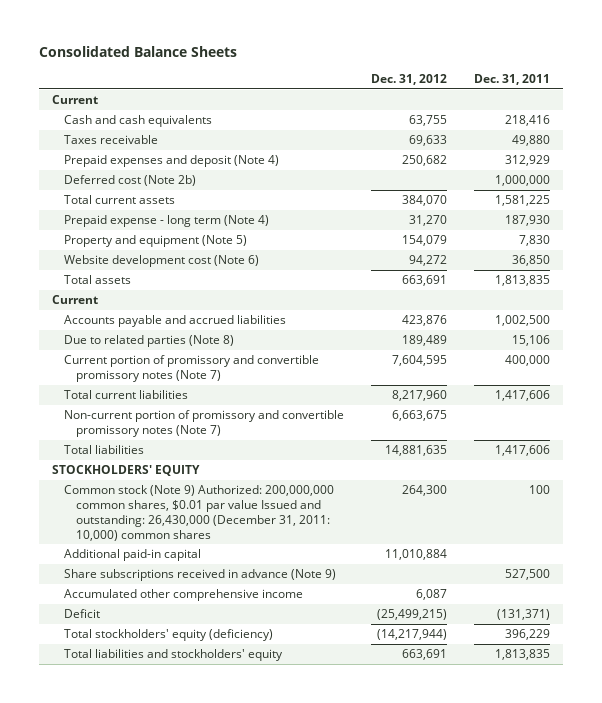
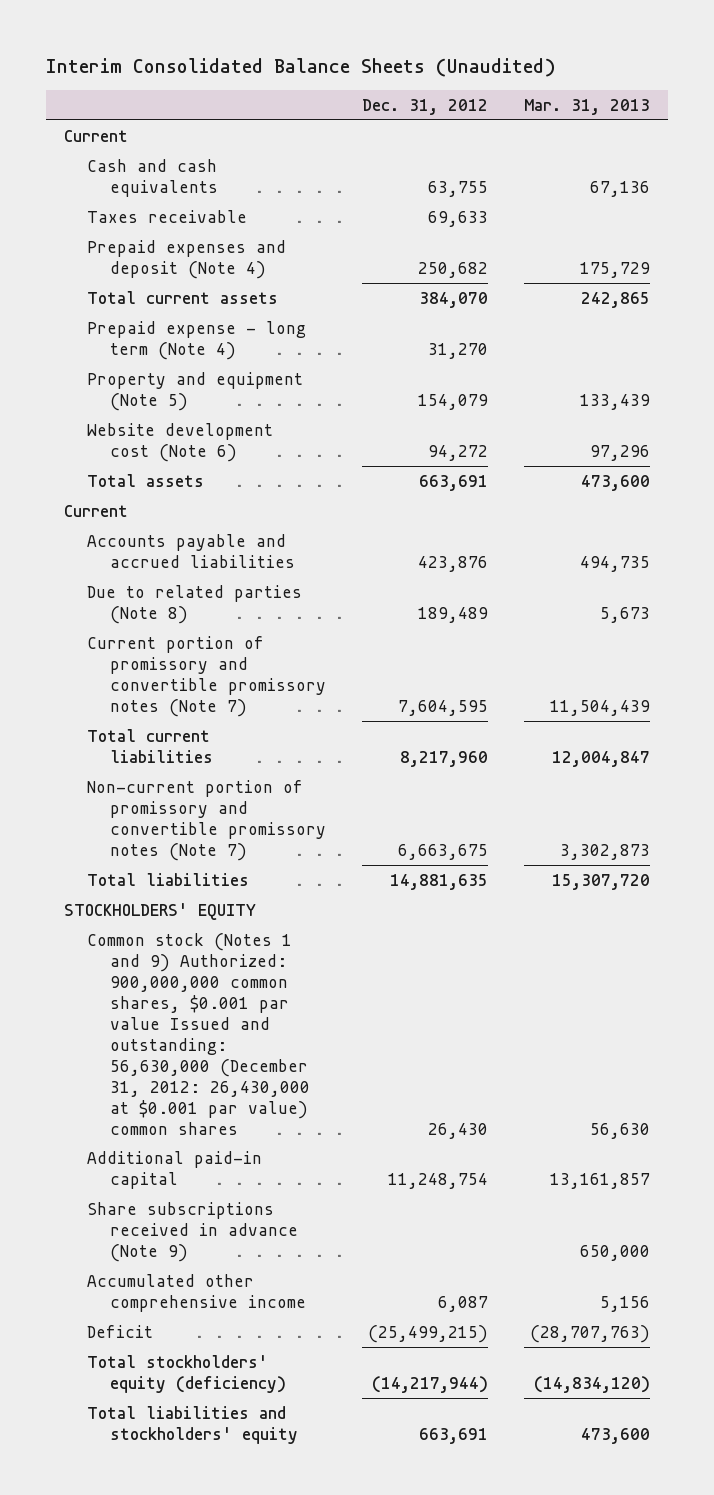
- Consolidated Balance Sheets
+ Interim Consolidated Balance Sheets (Unaudited)
- | Dec. 31, 2012 | Dec. 31, 2011
+ | Dec. 31, 2012 | Mar. 31, 2013
- Deferred cost (Note 2b) | | 1,000,000
- Common stock (Note 9) Authorized: 200,000,000 common shares, $0.01 par value Issued and outstanding: 26,430,000 (December 31, 2011: 10,000) common shares | 264,300 | 100
- Additional paid-in capital | 11,010,884 |
+ Common stock (Notes 1 and 9) Authorized: 900,000,000 common shares, $0.001 par value Issued and outstanding: 56,630,000 (December 31, 2012: 26,430,000 at $0.001 par value) common shares | 26,430 | 56,630
+ Additional paid-in capital | 11,248,754 | 13,161,857

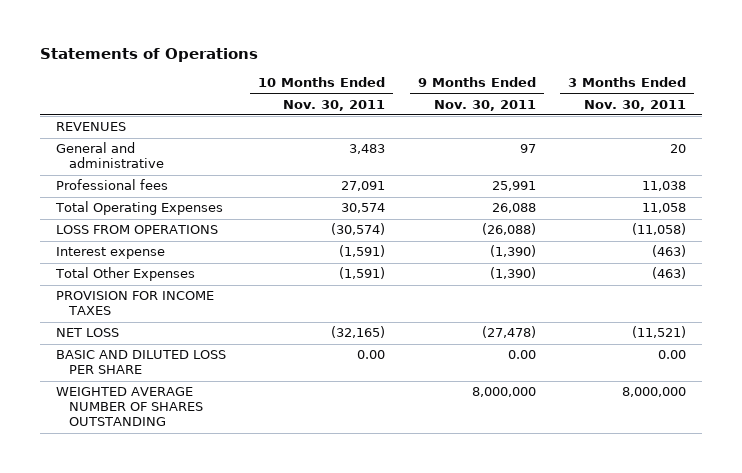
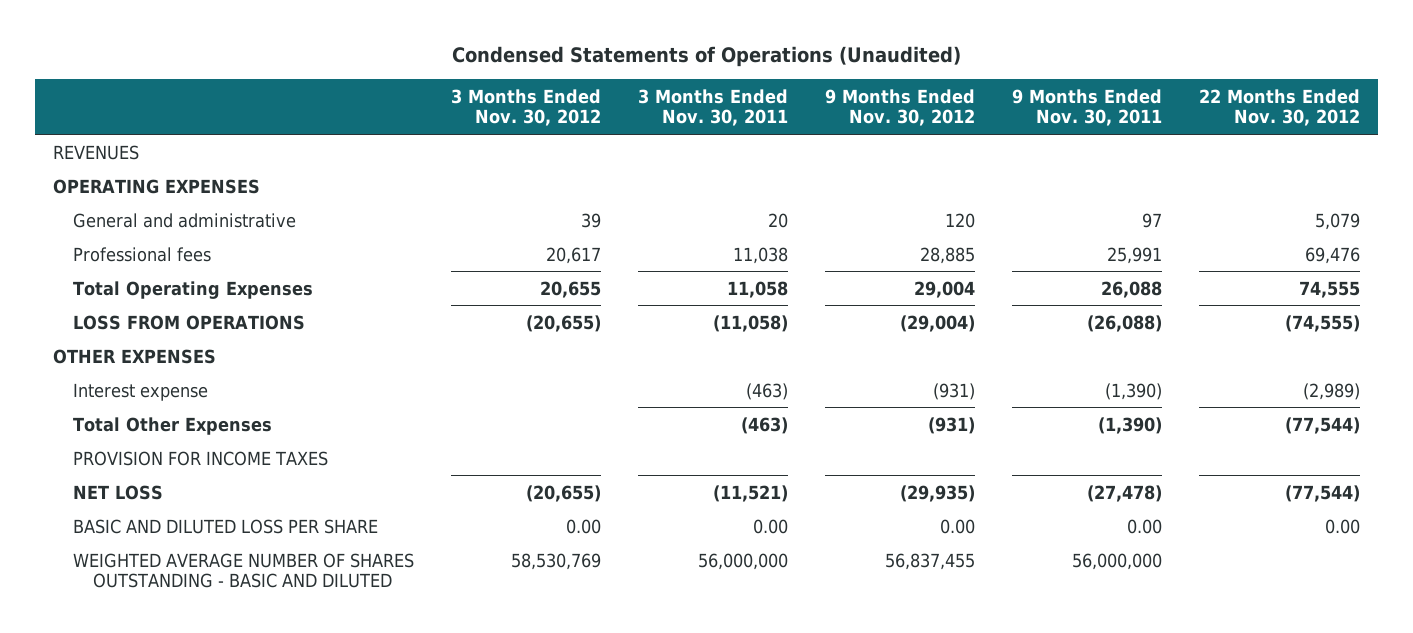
- Statements of Operations
+ Condensed Statements of Operations (Unaudited)
- | 10 Months Ended Nov. 30, 2011 | 9 Months Ended Nov. 30, 2011 | 3 Months Ended Nov. 30, 2011
+ | 3 Months Ended Nov. 30, 2012 | 3 Months Ended Nov. 30, 2011 | 9 Months Ended Nov. 30, 2012 | 9 Months Ended Nov. 30, 2011 | 22 Months Ended Nov. 30, 2012
+ OPERATING EXPENSES
+ OTHER EXPENSES
- WEIGHTED AVERAGE NUMBER OF SHARES OUTSTANDING | | 8,000,000 | 8,000,000
+ WEIGHTED AVERAGE NUMBER OF SHARES OUTSTANDING - BASIC AND DILUTED | 58,530,769 | 56,000,000 | 56,837,455 | 56,000,000 |

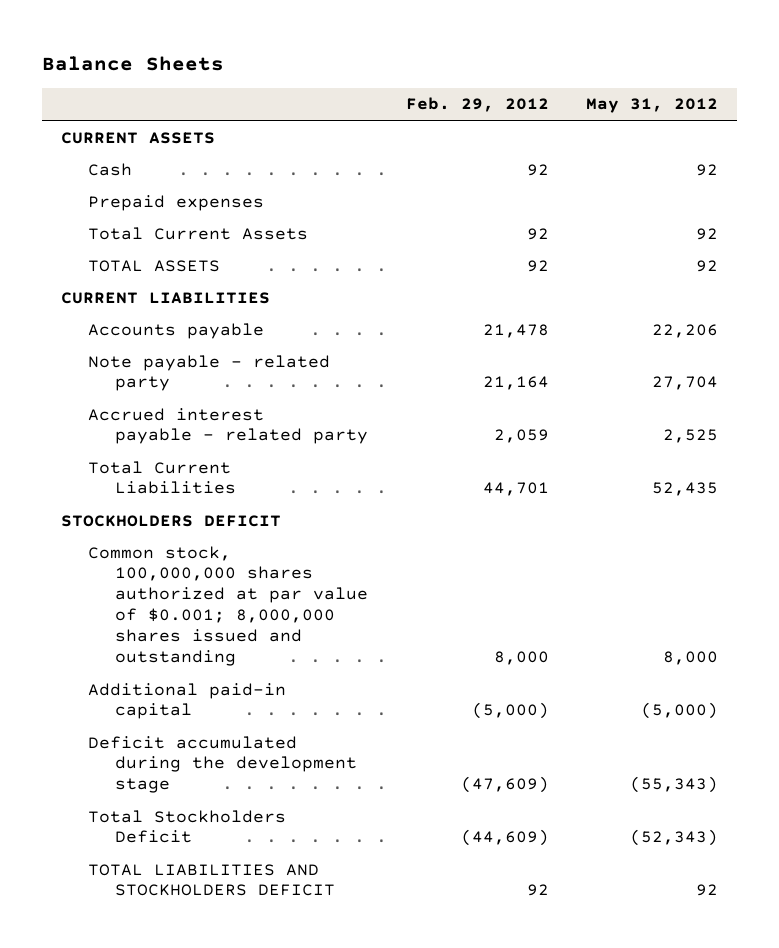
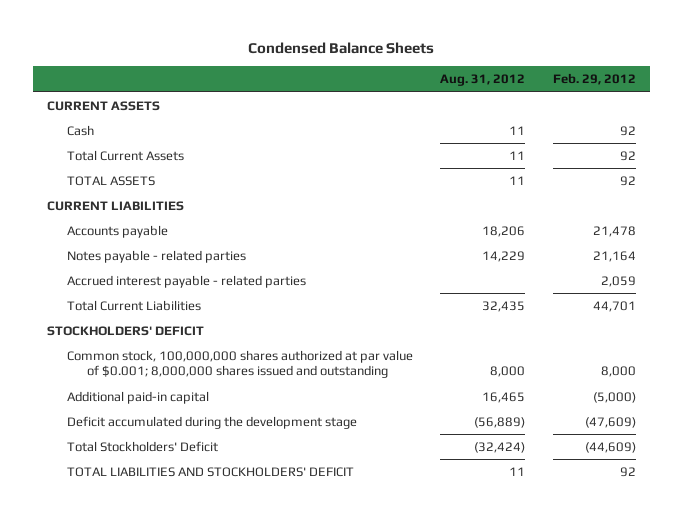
- Balance Sheets
+ Condensed Balance Sheets
- | Feb. 29, 2012 | May 31, 2012
+ | Aug. 31, 2012 | Feb. 29, 2012
- Prepaid expenses
- Note payable - related party | 21,164 | 27,704
- Accrued interest payable - related party | 2,059 | 2,525
+ Notes payable - related parties | 14,229 | 21,164
+ Accrued interest payable - related parties | | 2,059
- STOCKHOLDERS DEFICIT
+ STOCKHOLDERS' DEFICIT
- Total Stockholders Deficit | (44,609) | (52,343)
- TOTAL LIABILITIES AND STOCKHOLDERS DEFICIT | 92 | 92
+ Total Stockholders' Deficit | (32,424) | (44,609)
+ TOTAL LIABILITIES AND STOCKHOLDERS' DEFICIT | 11 | 92

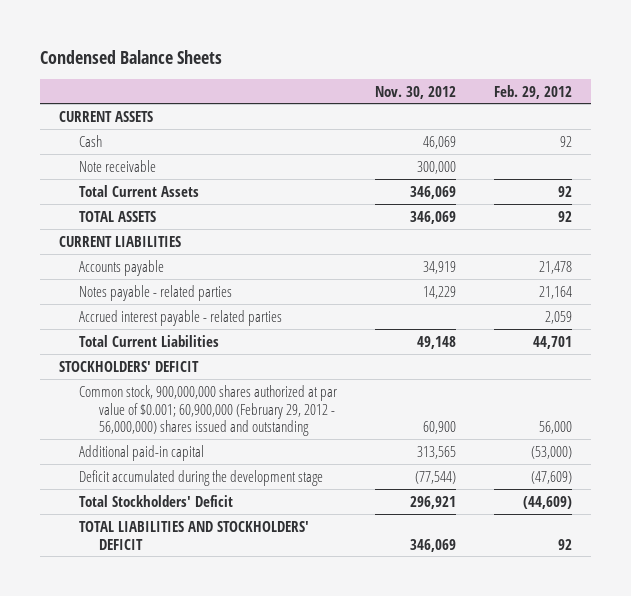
- | Aug. 31, 2012 | Feb. 29, 2012
+ | Nov. 30, 2012 | Feb. 29, 2012
+ Note receivable | 300,000 |
- Common stock, 100,000,000 shares authorized at par value of $0.001; 8,000,000 shares issued and outstanding | 8,000 | 8,000
- Additional paid-in capital | 16,465 | (5,000)
+ Common stock, 900,000,000 shares authorized at par value of $0.001; 60,900,000 (February 29, 2012 - 56,000,000) shares issued and outstanding | 60,900 | 56,000
+ Additional paid-in capital | 313,565 | (53,000)

